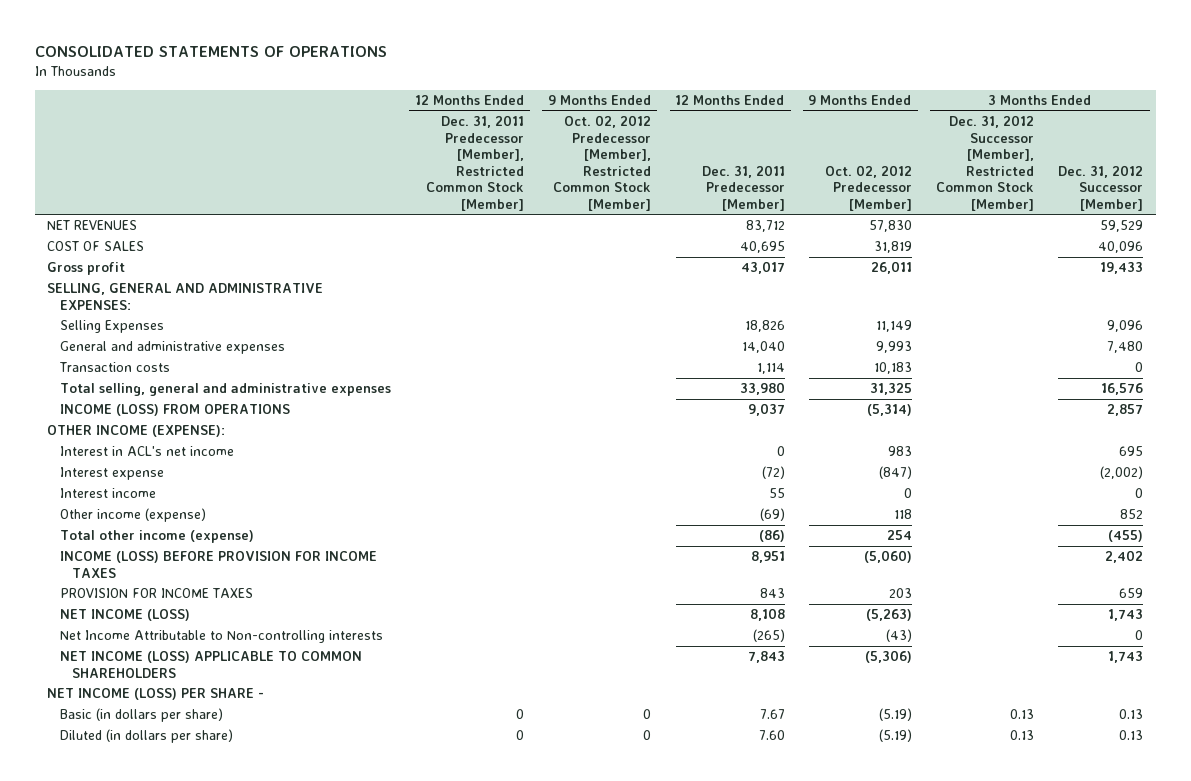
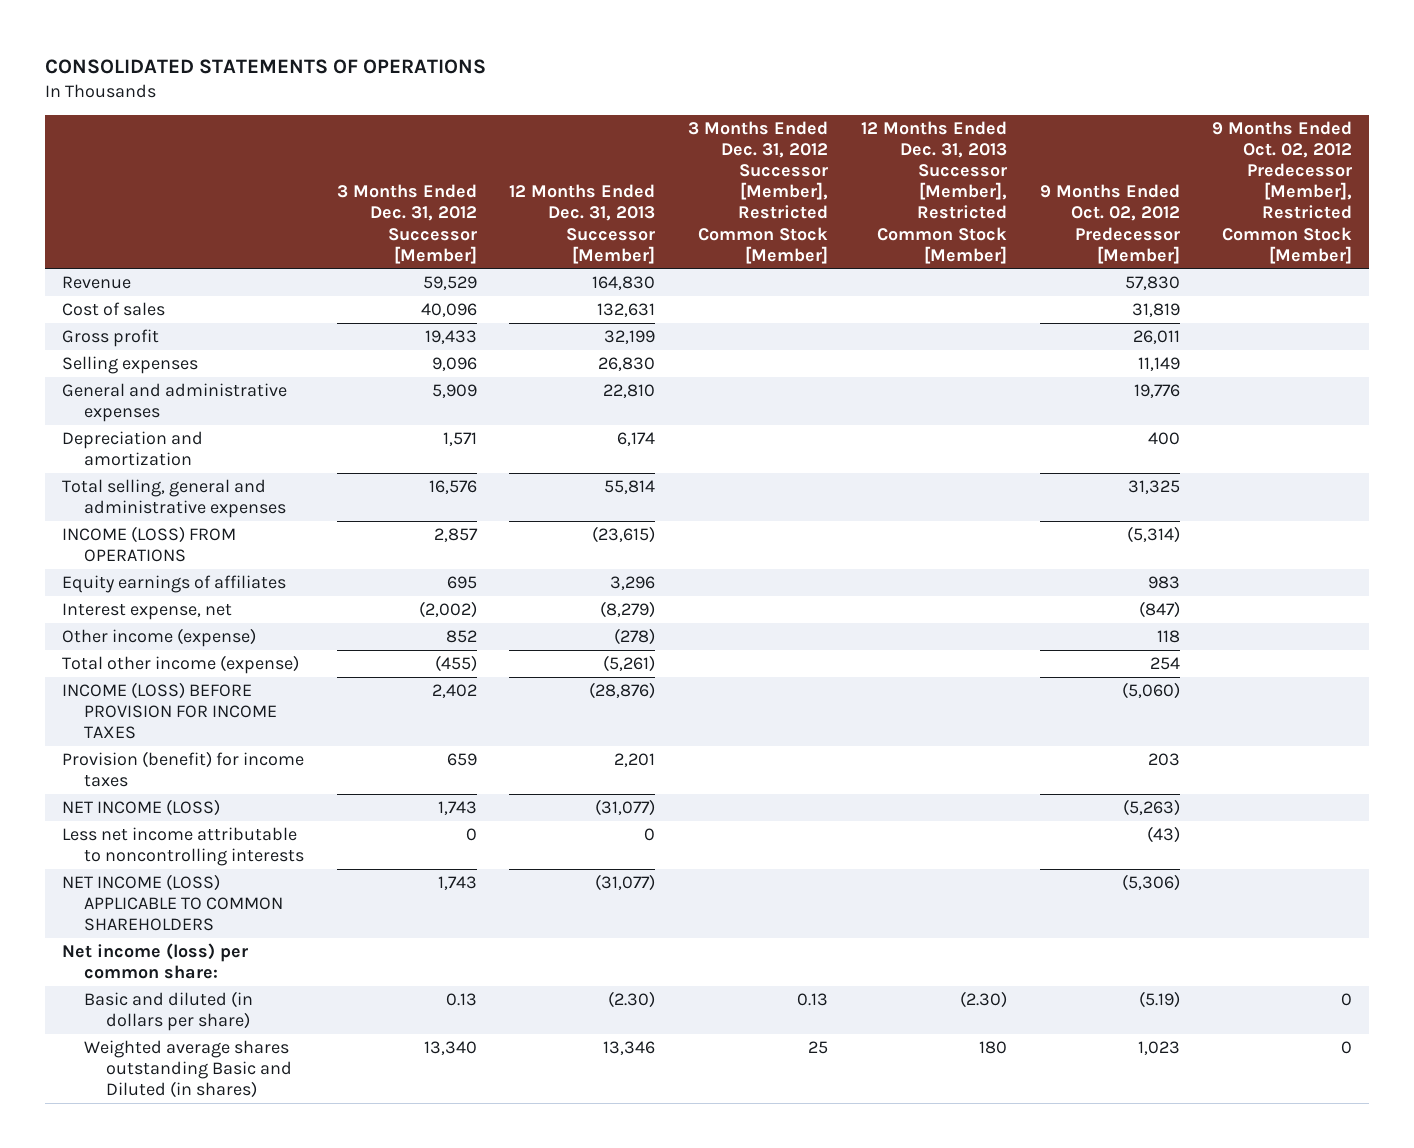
- | 12 Months Ended Dec. 31, 2011 Predecessor [Member], Restricted Common Stock [Member] | 9 Months Ended Oct. 02, 2012 Predecessor [Member], Restricted Common Stock [Member] | 12 Months Ended Dec. 31, 2011 Predecessor [Member] | 9 Months Ended Oct. 02, 2012 Predecessor [Member] | 3 Months Ended Dec. 31, 2012 Successor [Member], Restricted Common Stock [Member] | 3 Months Ended Dec. 31, 2012 Successor [Member]
+ | 3 Months Ended Dec. 31, 2012 Successor [Member] | 12 Months Ended Dec. 31, 2013 Successor [Member] | 3 Months Ended Dec. 31, 2012 Successor [Member], Restricted Common Stock [Member] | 12 Months Ended Dec. 31, 2013 Successor [Member], Restricted Common Stock [Member] | 9 Months Ended Oct. 02, 2012 Predecessor [Member] | 9 Months Ended Oct. 02, 2012 Predecessor [Member], Restricted Common Stock [Member]
- NET REVENUES | | | 83,712 | 57,830 | | 59,529
- COST OF SALES | | | 40,695 | 31,819 | | 40,096
+ Revenue | 59,529 | 164,830 | | | 57,830 |
+ Cost of sales | 40,096 | 132,631 | | | 31,819 |
- SELLING, GENERAL AND ADMINISTRATIVE EXPENSES:
- Selling Expenses | | | 18,826 | 11,149 | | 9,096
- General and administrative expenses | | | 14,040 | 9,993 | | 7,480
- Transaction costs | | | 1,114 | 10,183 | | 0
+ Selling expenses | 9,096 | 26,830 | | | 11,149 |
+ General and administrative expenses | 5,909 | 22,810 | | | 19,776 |
+ Depreciation and amortization | 1,571 | 6,174 | | | 400 |
- OTHER INCOME (EXPENSE):
- Interest in ACL's net income | | | 0 | 983 | | 695
- Interest expense | | | (72) | (847) | | (2,002)
- Interest income | | | 55 | 0 | | 0
+ Equity earnings of affiliates | 695 | 3,296 | | | 983 |
+ Interest expense, net | (2,002) | (8,279) | | | (847) |
- PROVISION FOR INCOME TAXES | | | 843 | 203 | | 659
+ Provision (benefit) for income taxes | 659 | 2,201 | | | 203 |
- Net Income Attributable to Non-controlling interests | | | (265) | (43) | | 0
+ Less net income attributable to noncontrolling interests | 0 | 0 | | | (43) |
- NET INCOME (LOSS) PER SHARE -
- Basic (in dollars per share) | 0 | 0 | 7.67 | (5.19) | 0.13 | 0.13
- Diluted (in dollars per share) | 0 | 0 | 7.60 | (5.19) | 0.13 | 0.13
+ Net income (loss) per common share:
+ Basic and diluted (in dollars per share) | 0.13 | (2.30) | 0.13 | (2.30) | (5.19) | 0
+ Weighted average shares outstanding Basic and Diluted (in shares) | 13,340 | 13,346 | 25 | 180 | 1,023 | 0

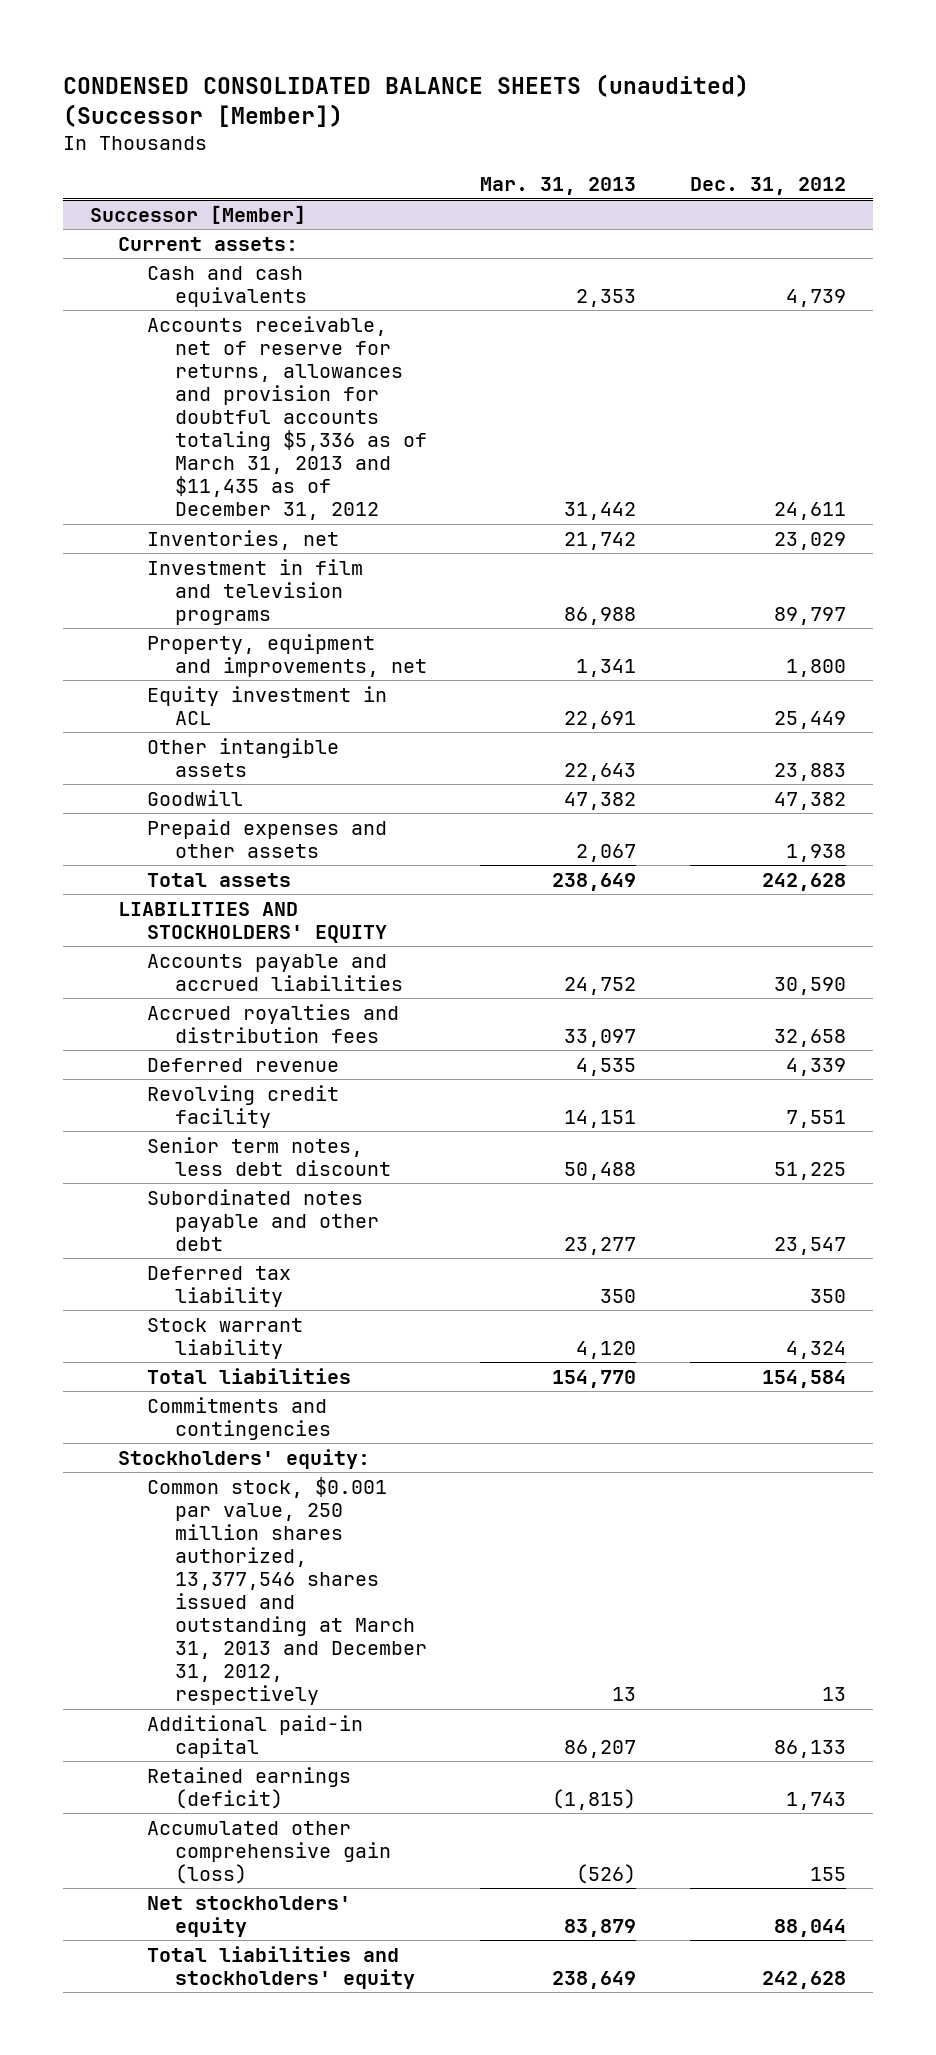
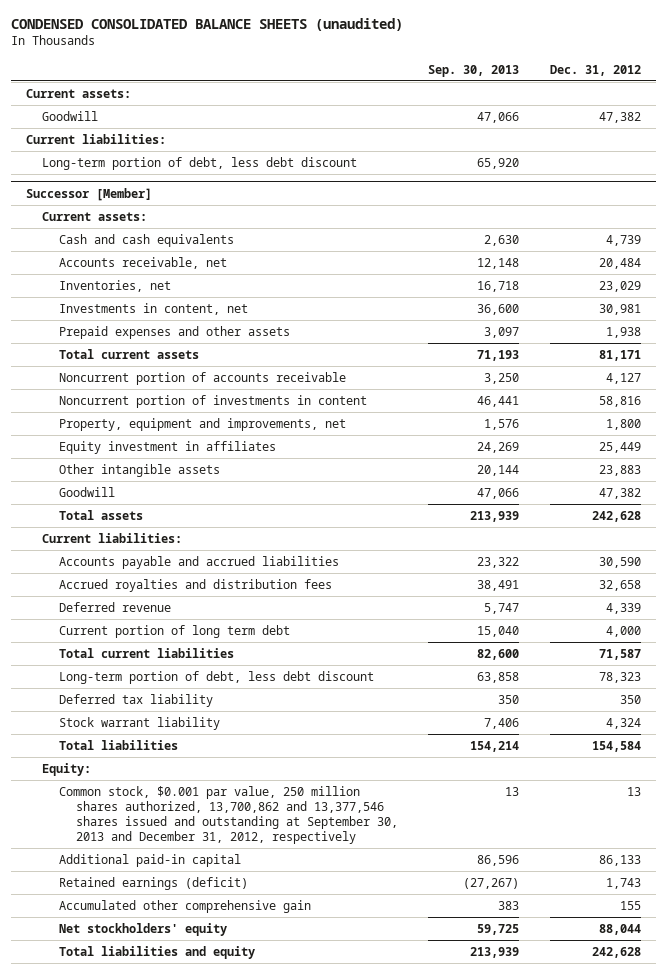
- CONDENSED CONSOLIDATED BALANCE SHEETS (unaudited) (Successor [Member])
+ CONDENSED CONSOLIDATED BALANCE SHEETS (unaudited)
- | Mar. 31, 2013 | Dec. 31, 2012
+ | Sep. 30, 2013 | Dec. 31, 2012
+ Current assets:
+ Goodwill | 47,066 | 47,382
+ Current liabilities:
+ Long-term portion of debt, less debt discount | 65,920 |
@ Successor [Member]
- Accounts receivable, net of reserve for returns, allowances and provision for doubtful accounts totaling $5,336 as of March 31, 2013 and $11,435 as of December 31, 2012 | 31,442 | 24,611
+ Accounts receivable, net | 12,148 | 20,484
- Investment in film and television programs | 86,988 | 89,797
+ Investments in content, net | 36,600 | 30,981
moved up: Prepaid expenses and other assets | 3,097 | 1,938
+ Total current assets | 71,193 | 81,171
+ Noncurrent portion of accounts receivable | 3,250 | 4,127
+ Noncurrent portion of investments in content | 46,441 | 58,816
- Equity investment in ACL | 22,691 | 25,449
+ Equity investment in affiliates | 24,269 | 25,449
- LIABILITIES AND STOCKHOLDERS' EQUITY
+ Current liabilities:
- Revolving credit facility | 14,151 | 7,551
- Senior term notes, less debt discount | 50,488 | 51,225
- Subordinated notes payable and other debt | 23,277 | 23,547
+ Current portion of long term debt | 15,040 | 4,000
+ Total current liabilities | 82,600 | 71,587
+ Long-term portion of debt, less debt discount | 63,858 | 78,323
- Commitments and contingencies
- Stockholders' equity:
- Common stock, $0.001 par value, 250 million shares authorized, 13,377,546 shares issued and outstanding at March 31, 2013 and December 31, 2012, respectively | 13 | 13
+ Equity:
+ Common stock, $0.001 par value, 250 million shares authorized, 13,700,862 and 13,377,546 shares issued and outstanding at September 30, 2013 and December 31, 2012, respectively | 13 | 13
- Accumulated other comprehensive gain (loss) | (526) | 155
+ Accumulated other comprehensive gain | 383 | 155
- Total liabilities and stockholders' equity | 238,649 | 242,628
+ Total liabilities and equity | 213,939 | 242,628

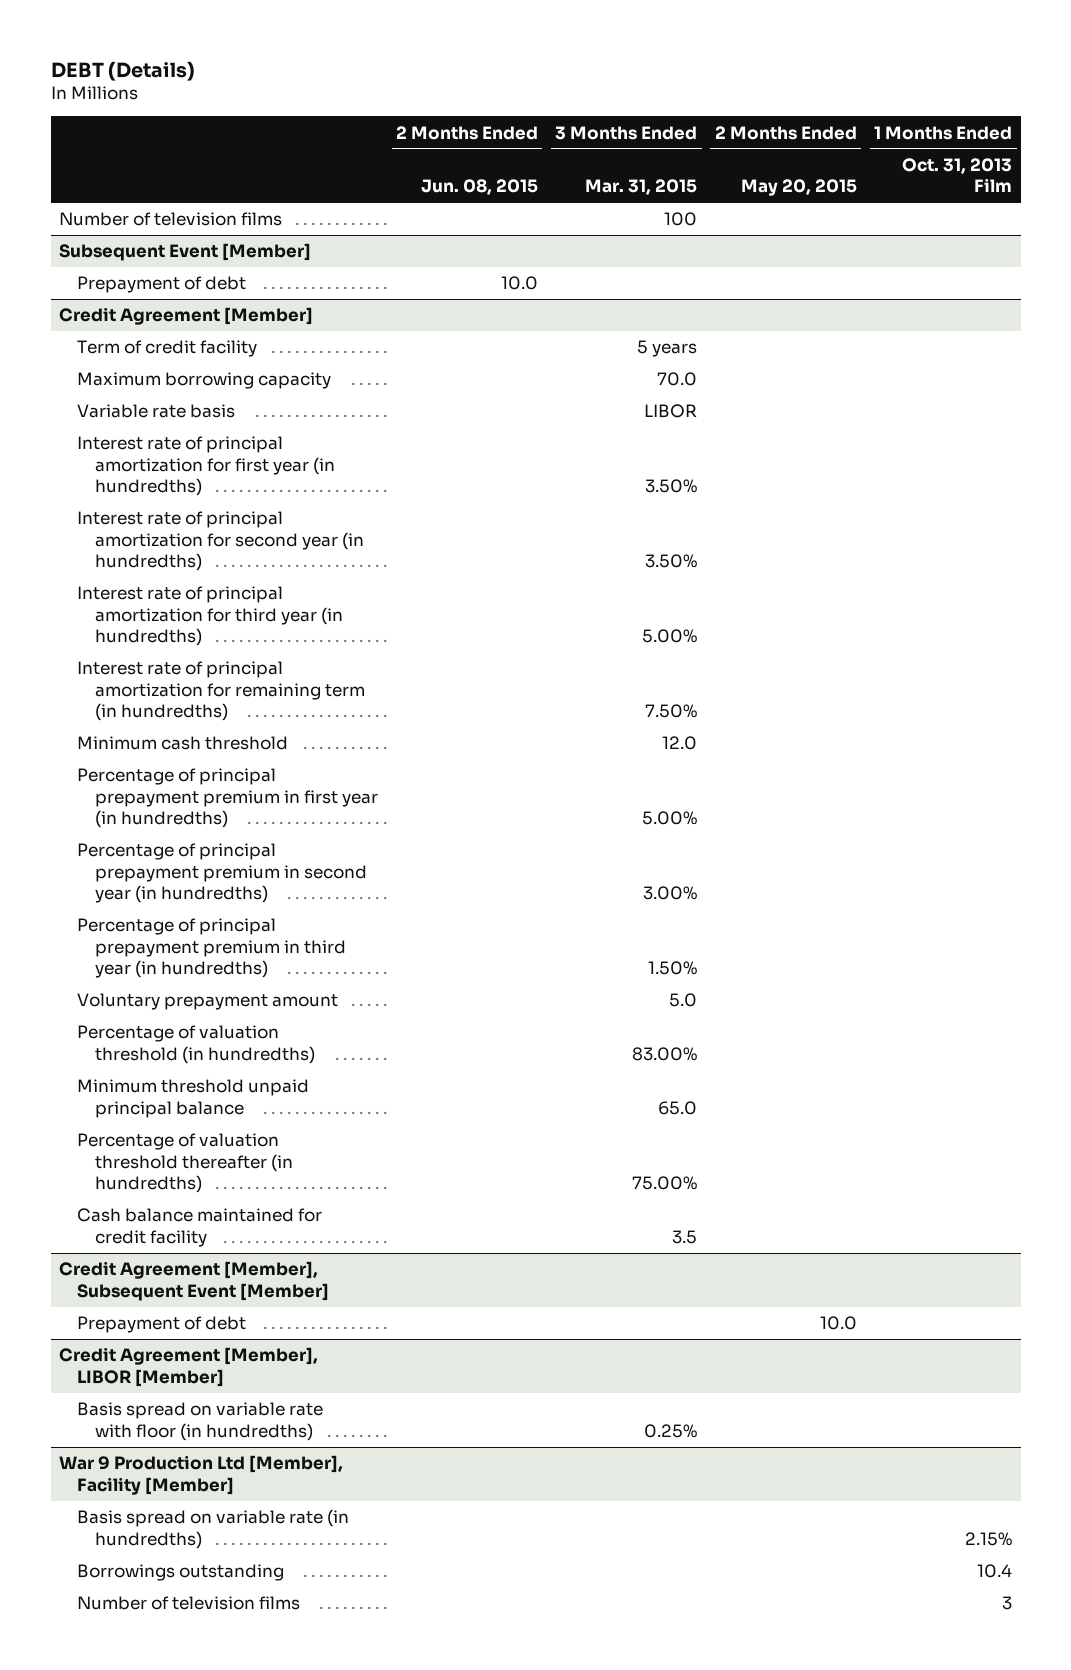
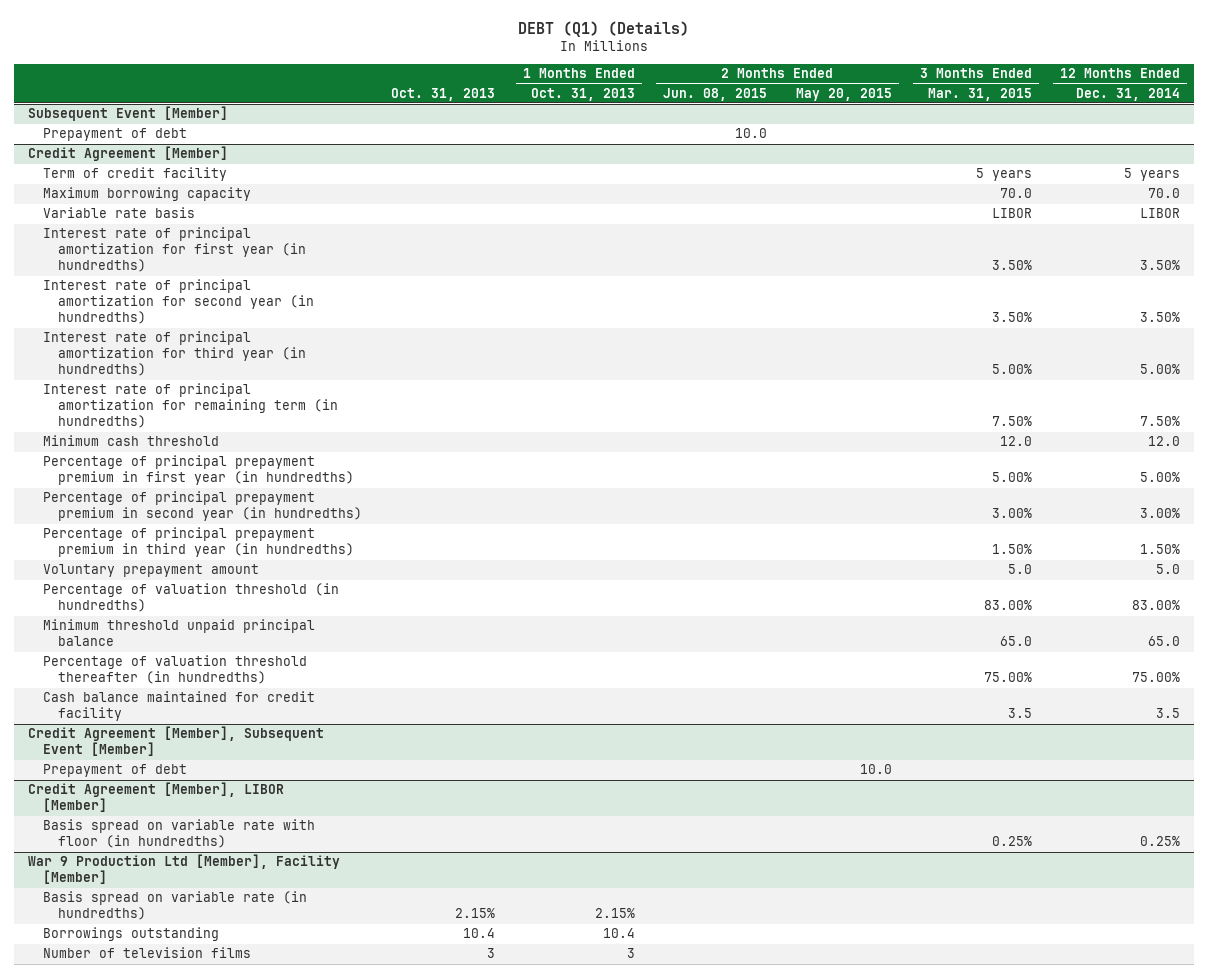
- DEBT (Details)
+ DEBT (Q1) (Details)
- | 2 Months Ended Jun. 08, 2015 | 3 Months Ended Mar. 31, 2015 | 2 Months Ended May 20, 2015 | 1 Months Ended Oct. 31, 2013 Film
+ | Oct. 31, 2013 | 1 Months Ended Oct. 31, 2013 | 2 Months Ended Jun. 08, 2015 | 2 Months Ended May 20, 2015 | 3 Months Ended Mar. 31, 2015 | 12 Months Ended Dec. 31, 2014
- Number of television films | | 100 | |

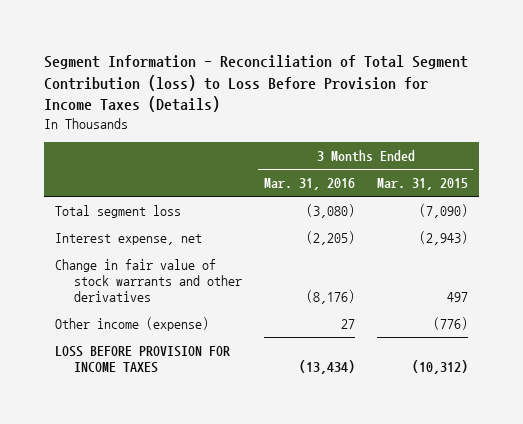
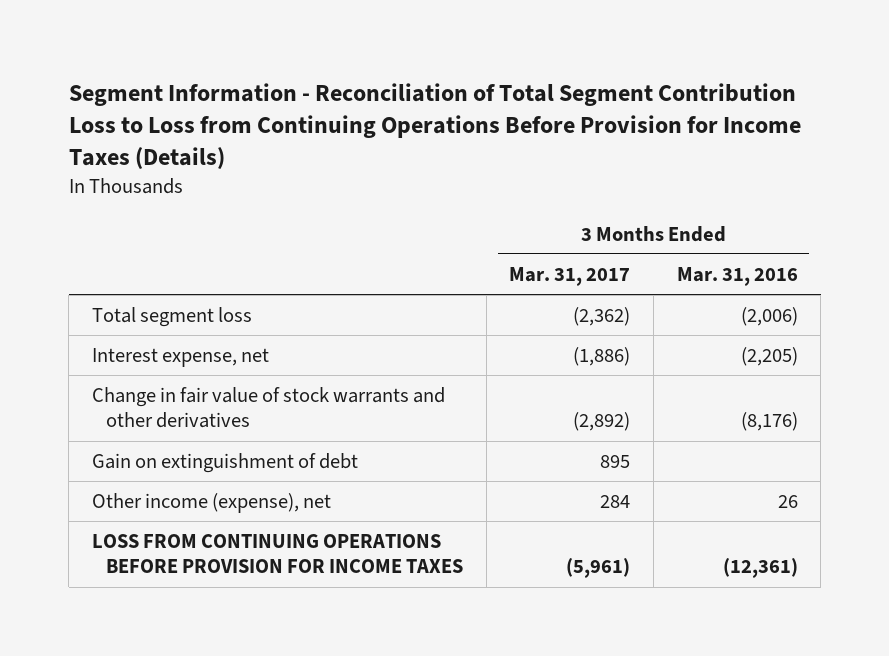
- Segment Information - Reconciliation of Total Segment Contribution (loss) to Loss Before Provision for Income Taxes (Details)
+ Segment Information - Reconciliation of Total Segment Contribution Loss to Loss from Continuing Operations Before Provision for Income Taxes (Details)
- | 3 Months Ended Mar. 31, 2016 | 3 Months Ended Mar. 31, 2015
+ | 3 Months Ended Mar. 31, 2017 | 3 Months Ended Mar. 31, 2016
- Total segment loss | (3,080) | (7,090)
+ Total segment loss | (2,362) | (2,006)
- Other income (expense) | 27 | (776)
- LOSS BEFORE PROVISION FOR INCOME TAXES | (13,434) | (10,312)
+ Gain on extinguishment of debt | 895 |
+ Other income (expense), net | 284 | 26
+ LOSS FROM CONTINUING OPERATIONS BEFORE PROVISION FOR INCOME TAXES | (5,961) | (12,361)

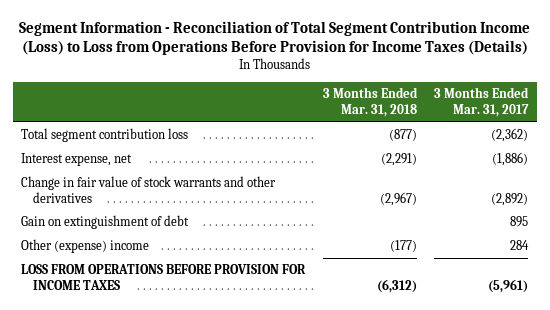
- Segment Information - Reconciliation of Total Segment Contribution Loss to Loss from Continuing Operations Before Provision for Income Taxes (Details)
+ Segment Information - Reconciliation of Total Segment Contribution Income (Loss) to Loss from Operations Before Provision for Income Taxes (Details)
- | 3 Months Ended Mar. 31, 2017 | 3 Months Ended Mar. 31, 2016
+ | 3 Months Ended Mar. 31, 2018 | 3 Months Ended Mar. 31, 2017
- Total segment loss | (2,362) | (2,006)
+ Total segment contribution loss | (877) | (2,362)
- Other income (expense), net | 284 | 26
- LOSS FROM CONTINUING OPERATIONS BEFORE PROVISION FOR INCOME TAXES | (5,961) | (12,361)
+ Other (expense) income | (177) | 284
+ LOSS FROM OPERATIONS BEFORE PROVISION FOR INCOME TAXES | (6,312) | (5,961)

